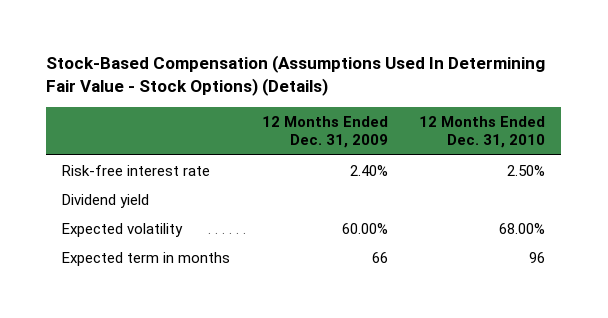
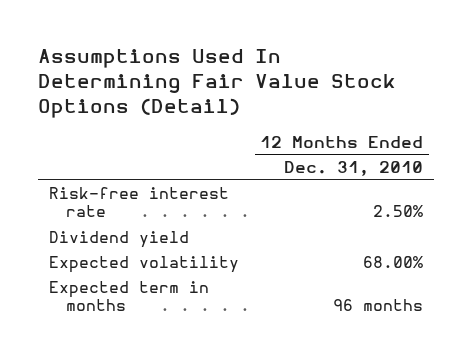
- Stock-Based Compensation (Assumptions Used In Determining Fair Value - Stock Options) (Details)
+ Assumptions Used In Determining Fair Value Stock Options (Detail)
- | 12 Months Ended Dec. 31, 2009 | 12 Months Ended Dec. 31, 2010
+ | 12 Months Ended Dec. 31, 2010
- Expected term in months | 66 | 96
+ Expected term in months | 96 months

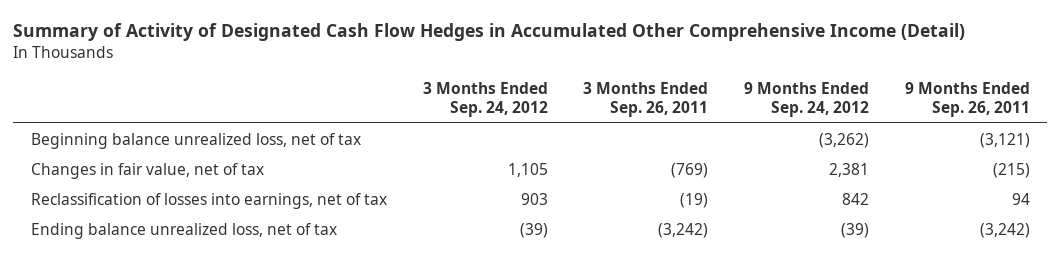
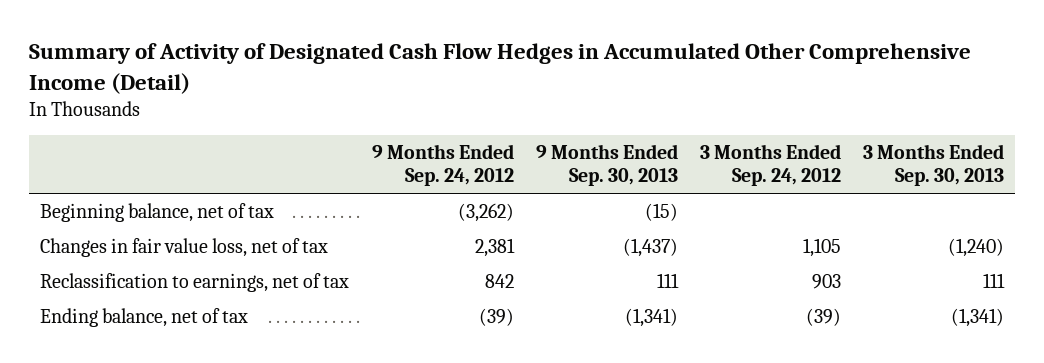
- | 3 Months Ended Sep. 24, 2012 | 3 Months Ended Sep. 26, 2011 | 9 Months Ended Sep. 24, 2012 | 9 Months Ended Sep. 26, 2011
+ | 9 Months Ended Sep. 24, 2012 | 9 Months Ended Sep. 30, 2013 | 3 Months Ended Sep. 24, 2012 | 3 Months Ended Sep. 30, 2013
- Beginning balance unrealized loss, net of tax | | | (3,262) | (3,121)
- Changes in fair value, net of tax | 1,105 | (769) | 2,381 | (215)
- Reclassification of losses into earnings, net of tax | 903 | (19) | 842 | 94
- Ending balance unrealized loss, net of tax | (39) | (3,242) | (39) | (3,242)
+ Beginning balance, net of tax | (3,262) | (15) | |
+ Changes in fair value loss, net of tax | 2,381 | (1,437) | 1,105 | (1,240)
+ Reclassification to earnings, net of tax | 842 | 111 | 903 | 111
+ Ending balance, net of tax | (39) | (1,341) | (39) | (1,341)

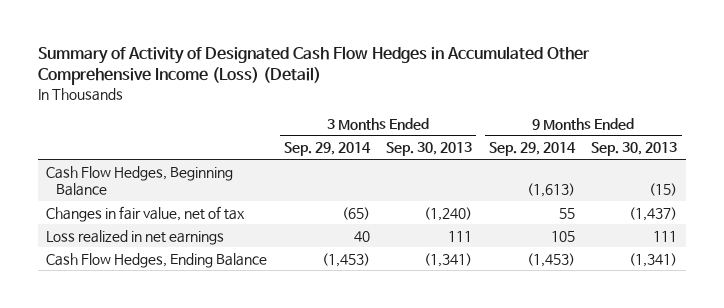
- Summary of Activity of Designated Cash Flow Hedges in Accumulated Other Comprehensive Income (Detail)
+ Summary of Activity of Designated Cash Flow Hedges in Accumulated Other Comprehensive Income (Loss) (Detail)
- | 9 Months Ended Sep. 24, 2012 | 9 Months Ended Sep. 30, 2013 | 3 Months Ended Sep. 24, 2012 | 3 Months Ended Sep. 30, 2013
+ | 3 Months Ended Sep. 29, 2014 | 3 Months Ended Sep. 30, 2013 | 9 Months Ended Sep. 29, 2014 | 9 Months Ended Sep. 30, 2013
- Beginning balance, net of tax | (3,262) | (15) | |
- Changes in fair value loss, net of tax | 2,381 | (1,437) | 1,105 | (1,240)
- Reclassification to earnings, net of tax | 842 | 111 | 903 | 111
- Ending balance, net of tax | (39) | (1,341) | (39) | (1,341)
+ Cash Flow Hedges, Beginning Balance | | | (1,613) | (15)
+ Changes in fair value, net of tax | (65) | (1,240) | 55 | (1,437)
+ Loss realized in net earnings | 40 | 111 | 105 | 111
+ Cash Flow Hedges, Ending Balance | (1,453) | (1,341) | (1,453) | (1,341)

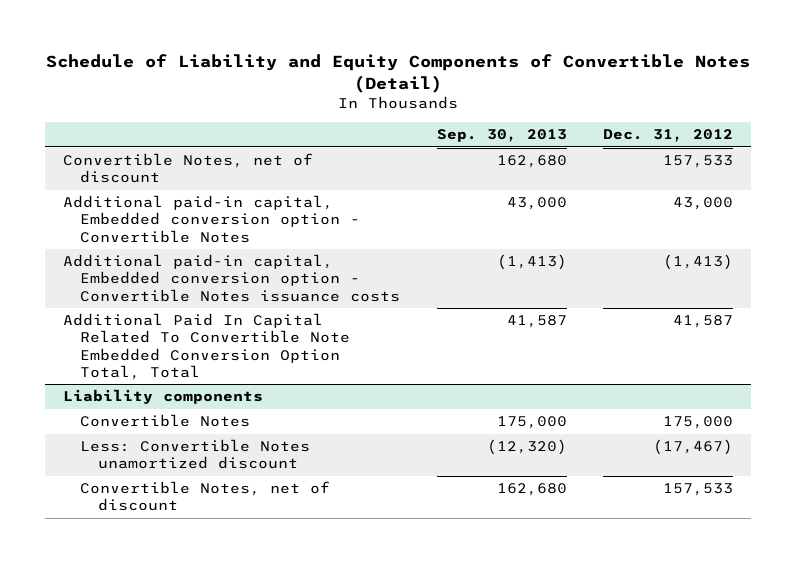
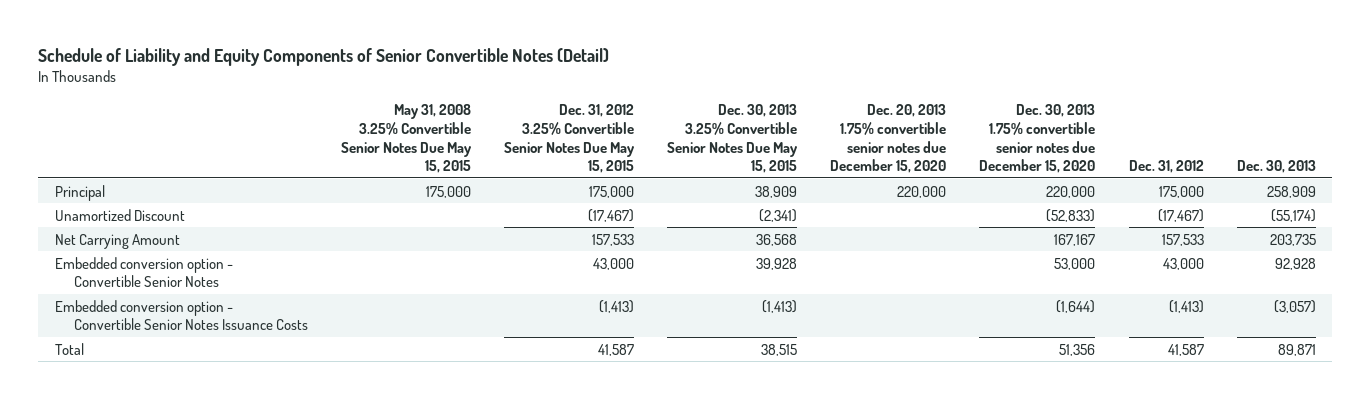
- Schedule of Liability and Equity Components of Convertible Notes (Detail)
+ Schedule of Liability and Equity Components of Senior Convertible Notes (Detail)
- | Sep. 30, 2013 | Dec. 31, 2012
+ | May 31, 2008 3.25% Convertible Senior Notes Due May 15, 2015 | Dec. 31, 2012 3.25% Convertible Senior Notes Due May 15, 2015 | Dec. 30, 2013 3.25% Convertible Senior Notes Due May 15, 2015 | Dec. 20, 2013 1.75% convertible senior notes due December 15, 2020 | Dec. 30, 2013 1.75% convertible senior notes due December 15, 2020 | Dec. 31, 2012 | Dec. 30, 2013
- Convertible Notes, net of discount | 162,680 | 157,533
- Additional paid-in capital, Embedded conversion option - Convertible Notes | 43,000 | 43,000
- Additional paid-in capital, Embedded conversion option - Convertible Notes issuance costs | (1,413) | (1,413)
- Additional Paid In Capital Related To Convertible Note Embedded Conversion Option Total, Total | 41,587 | 41,587
- Liability components
- Convertible Notes | 175,000 | 175,000
- Less: Convertible Notes unamortized discount | (12,320) | (17,467)
- Convertible Notes, net of discount | 162,680 | 157,533
+ Principal | 175,000 | 175,000 | 38,909 | 220,000 | 220,000 | 175,000 | 258,909
+ Unamortized Discount | | (17,467) | (2,341) | | (52,833) | (17,467) | (55,174)
+ Net Carrying Amount | | 157,533 | 36,568 | | 167,167 | 157,533 | 203,735
+ Embedded conversion option - Convertible Senior Notes | | 43,000 | 39,928 | | 53,000 | 43,000 | 92,928
+ Embedded conversion option - Convertible Senior Notes Issuance Costs | | (1,413) | (1,413) | | (1,644) | (1,413) | (3,057)
+ Total | | 41,587 | 38,515 | | 51,356 | 41,587 | 89,871

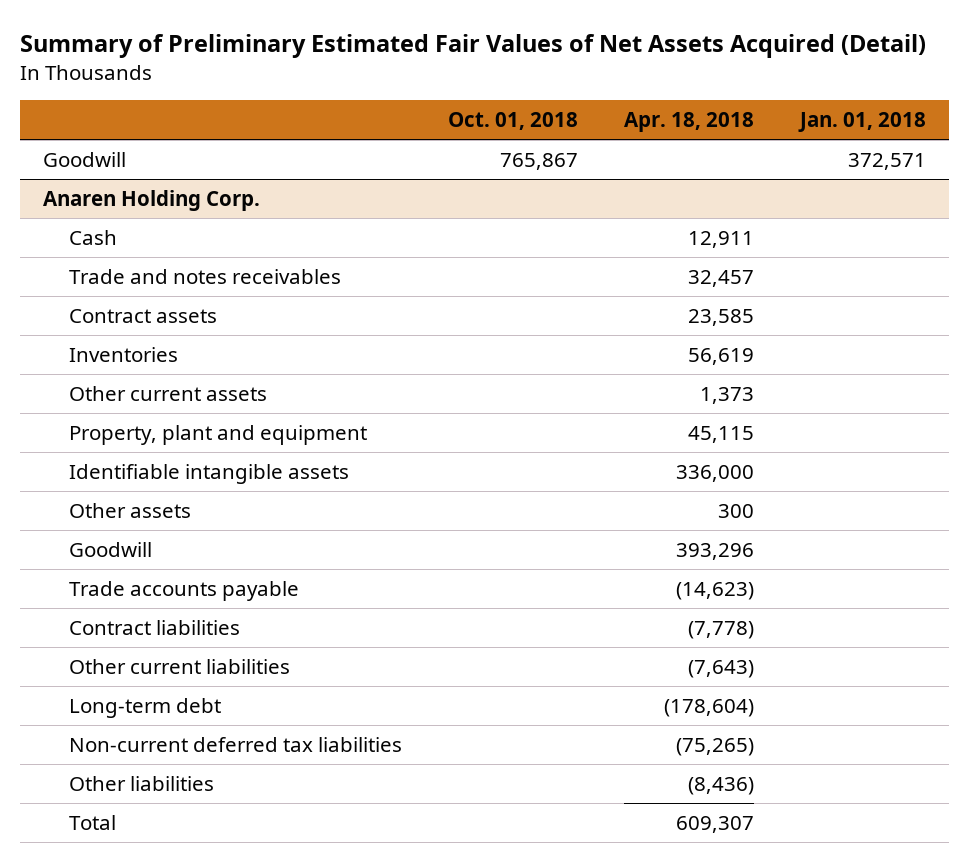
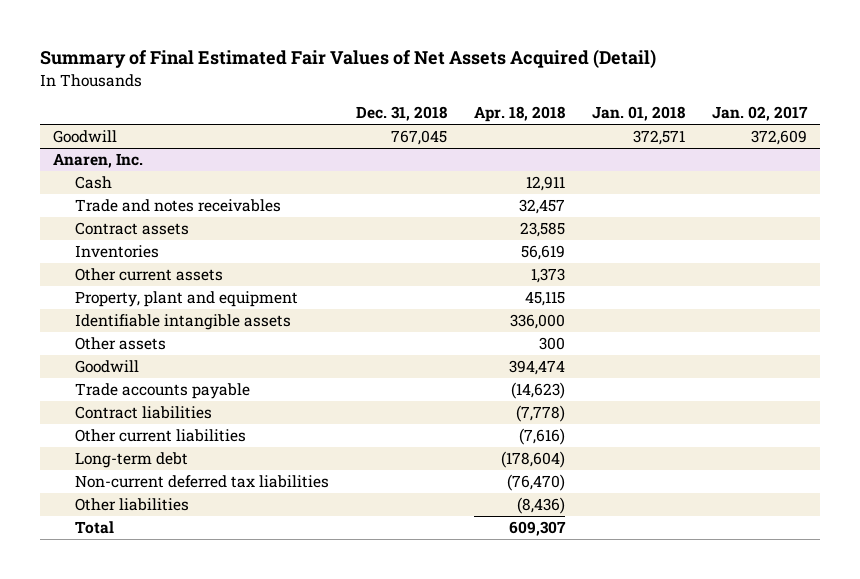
- Summary of Preliminary Estimated Fair Values of Net Assets Acquired (Detail)
+ Summary of Final Estimated Fair Values of Net Assets Acquired (Detail)
- | Oct. 01, 2018 | Apr. 18, 2018 | Jan. 01, 2018
+ | Dec. 31, 2018 | Apr. 18, 2018 | Jan. 01, 2018 | Jan. 02, 2017
- Anaren Holding Corp.
+ Anaren, Inc.
- Goodwill | | 393,296 |
+ Goodwill | | 394,474 | |
- Other current liabilities | | (7,643) |
+ Other current liabilities | | (7,616) | |
- Non-current deferred tax liabilities | | (75,265) |
+ Non-current deferred tax liabilities | | (76,470) | |

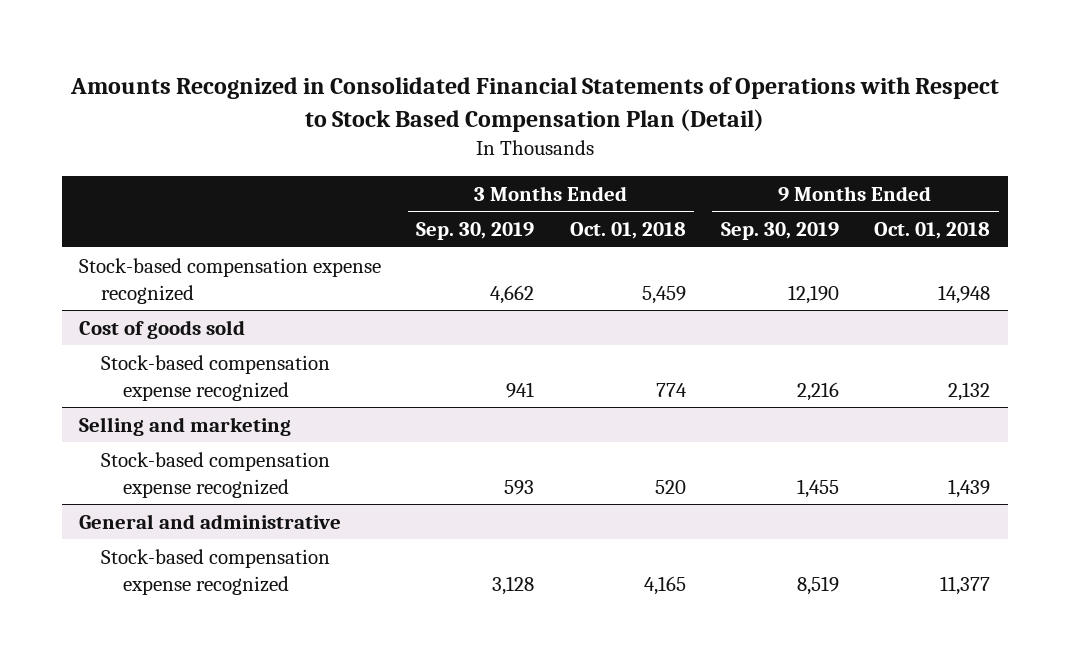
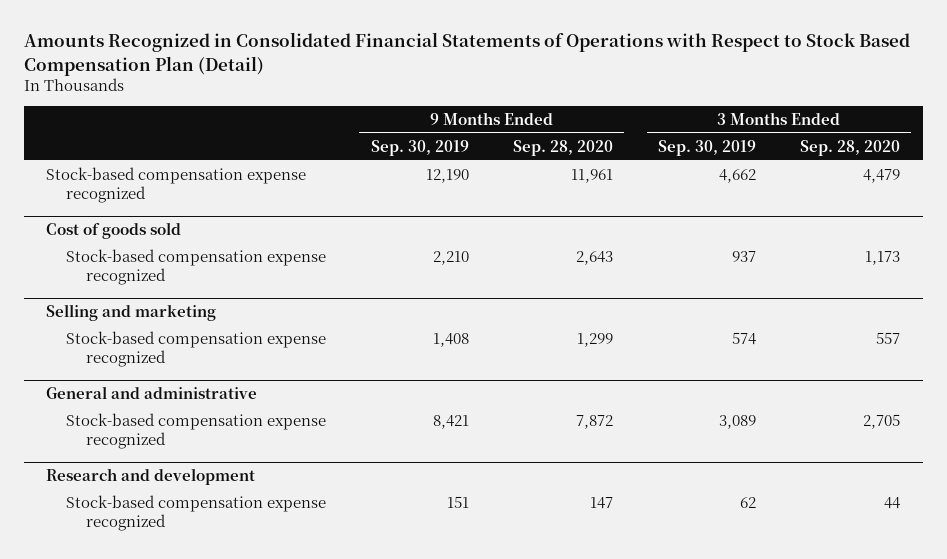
- | 3 Months Ended Sep. 30, 2019 | 3 Months Ended Oct. 01, 2018 | 9 Months Ended Sep. 30, 2019 | 9 Months Ended Oct. 01, 2018
+ | 9 Months Ended Sep. 30, 2019 | 9 Months Ended Sep. 28, 2020 | 3 Months Ended Sep. 30, 2019 | 3 Months Ended Sep. 28, 2020
@ Cost of goods sold
- Stock-based compensation expense recognized | 941 | 774 | 2,216 | 2,132
+ Stock-based compensation expense recognized | 2,210 | 2,643 | 937 | 1,173
@ Selling and marketing
- Stock-based compensation expense recognized | 593 | 520 | 1,455 | 1,439
+ Stock-based compensation expense recognized | 1,408 | 1,299 | 574 | 557
@ General and administrative
- Stock-based compensation expense recognized | 3,128 | 4,165 | 8,519 | 11,377
+ Stock-based compensation expense recognized | 8,421 | 7,872 | 3,089 | 2,705
+ Research and development
+ Stock-based compensation expense recognized | 151 | 147 | 62 | 44

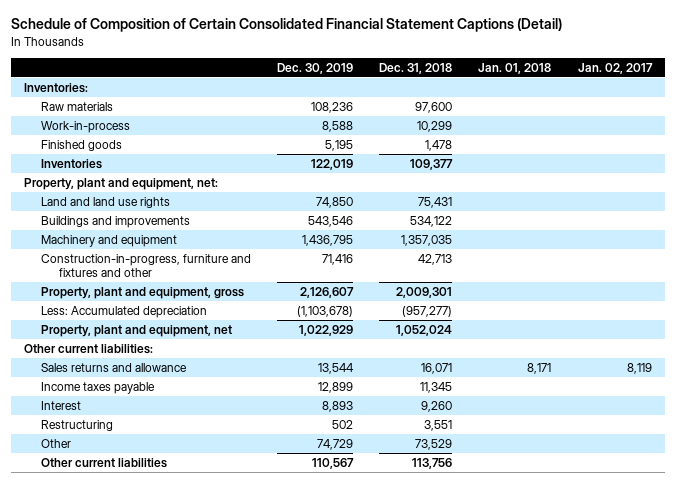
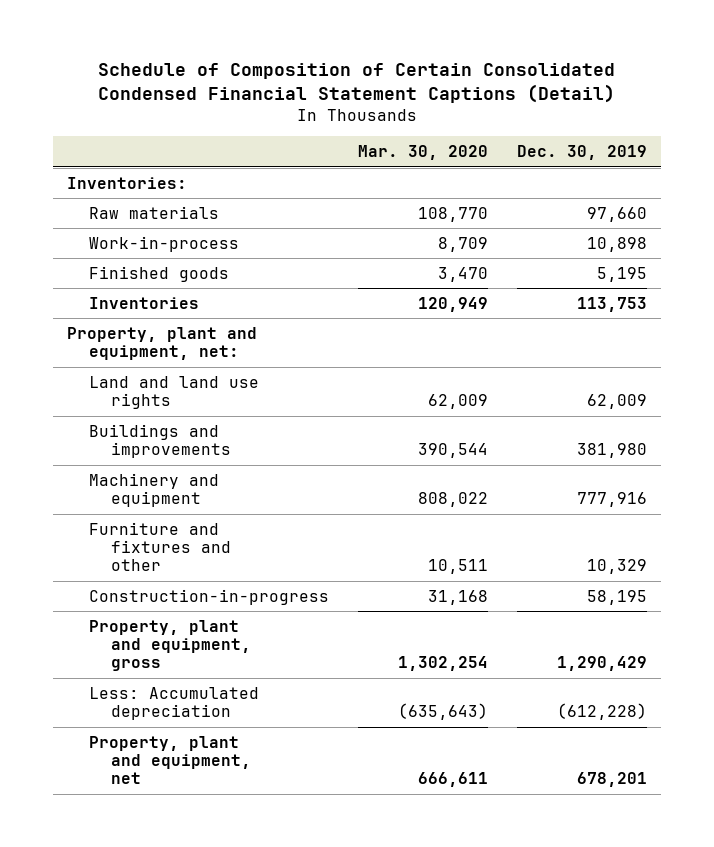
- Schedule of Composition of Certain Consolidated Financial Statement Captions (Detail)
+ Schedule of Composition of Certain Consolidated Condensed Financial Statement Captions (Detail)
- | Dec. 30, 2019 | Dec. 31, 2018 | Jan. 01, 2018 | Jan. 02, 2017
+ | Mar. 30, 2020 | Dec. 30, 2019
- Raw materials | 108,236 | 97,600 | |
- Work-in-process | 8,588 | 10,299 | |
+ Raw materials | 108,770 | 97,660
+ Work-in-process | 8,709 | 10,898
- Inventories | 122,019 | 109,377 | |
+ Inventories | 120,949 | 113,753
- Land and land use rights | 74,850 | 75,431 | |
- Buildings and improvements | 543,546 | 534,122 | |
- Machinery and equipment | 1,436,795 | 1,357,035 | |
- Construction-in-progress, furniture and fixtures and other | 71,416 | 42,713 | |
- Property, plant and equipment, gross | 2,126,607 | 2,009,301 | |
- Less: Accumulated depreciation | (1,103,678) | (957,277) | |
- Property, plant and equipment, net | 1,022,929 | 1,052,024 | |
- Other current liabilities:
- Sales returns and allowance | 13,544 | 16,071 | 8,171 | 8,119
- Income taxes payable | 12,899 | 11,345 | |
- Interest | 8,893 | 9,260 | |
- Restructuring | 502 | 3,551 | |
- Other | 74,729 | 73,529 | |
- Other current liabilities | 110,567 | 113,756 | |
+ Land and land use rights | 62,009 | 62,009
+ Buildings and improvements | 390,544 | 381,980
+ Machinery and equipment | 808,022 | 777,916
+ Furniture and fixtures and other | 10,511 | 10,329
+ Construction-in-progress | 31,168 | 58,195
+ Property, plant and equipment, gross | 1,302,254 | 1,290,429
+ Less: Accumulated depreciation | (635,643) | (612,228)
+ Property, plant and equipment, net | 666,611 | 678,201

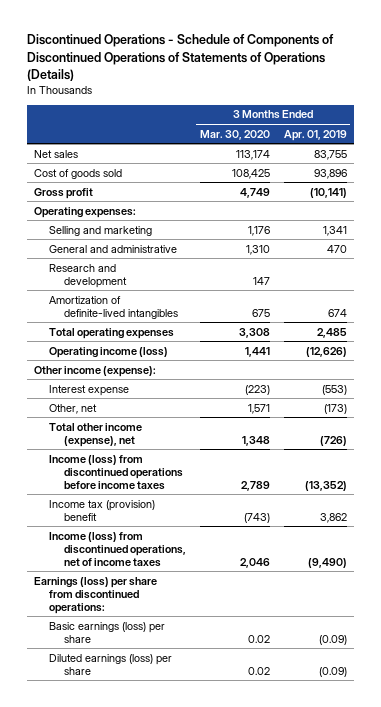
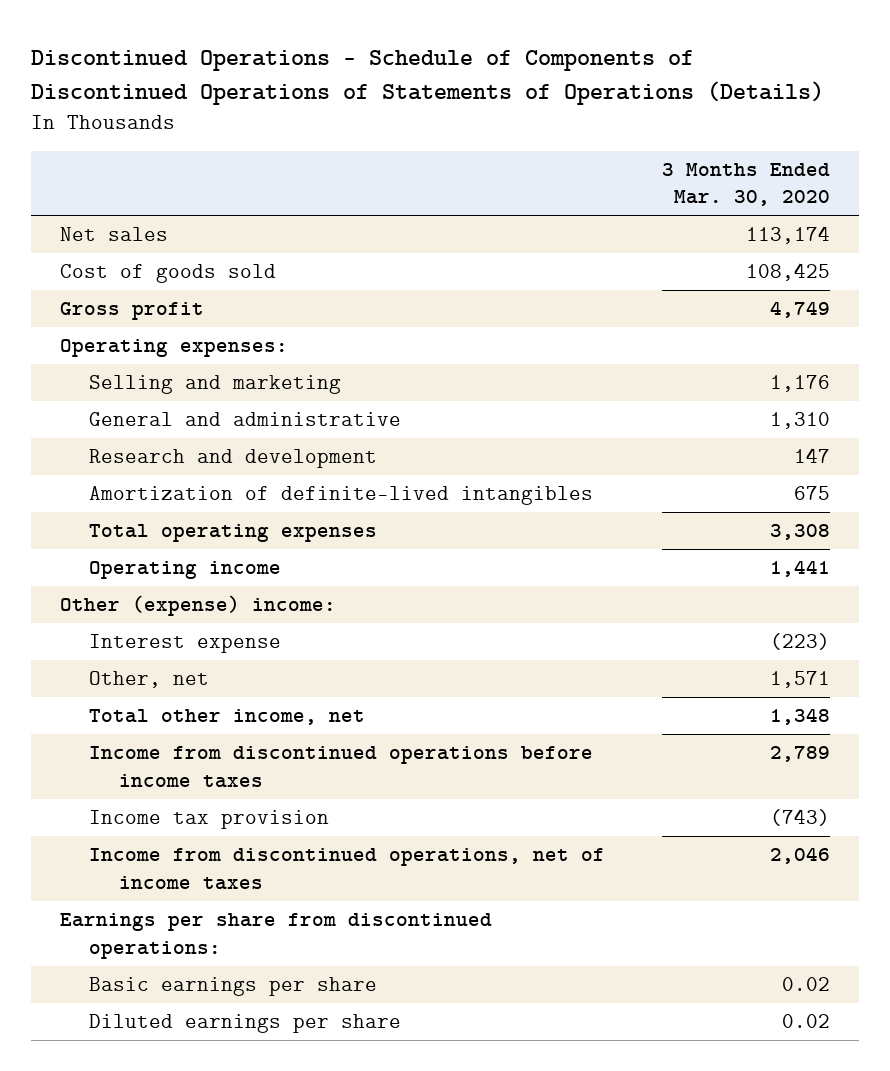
- | 3 Months Ended Mar. 30, 2020 | 3 Months Ended Apr. 01, 2019
+ | 3 Months Ended Mar. 30, 2020
- Operating income (loss) | 1,441 | (12,626)
- Other income (expense):
+ Operating income | 1,441
+ Other (expense) income:
- Total other income (expense), net | 1,348 | (726)
- Income (loss) from discontinued operations before income taxes | 2,789 | (13,352)
- Income tax (provision) benefit | (743) | 3,862
- Income (loss) from discontinued operations, net of income taxes | 2,046 | (9,490)
- Earnings (loss) per share from discontinued operations:
- Basic earnings (loss) per share | 0.02 | (0.09)
- Diluted earnings (loss) per share | 0.02 | (0.09)
+ Total other income, net | 1,348
+ Income from discontinued operations before income taxes | 2,789
+ Income tax provision | (743)
+ Income from discontinued operations, net of income taxes | 2,046
+ Earnings per share from discontinued operations:
+ Basic earnings per share | 0.02
+ Diluted earnings per share | 0.02

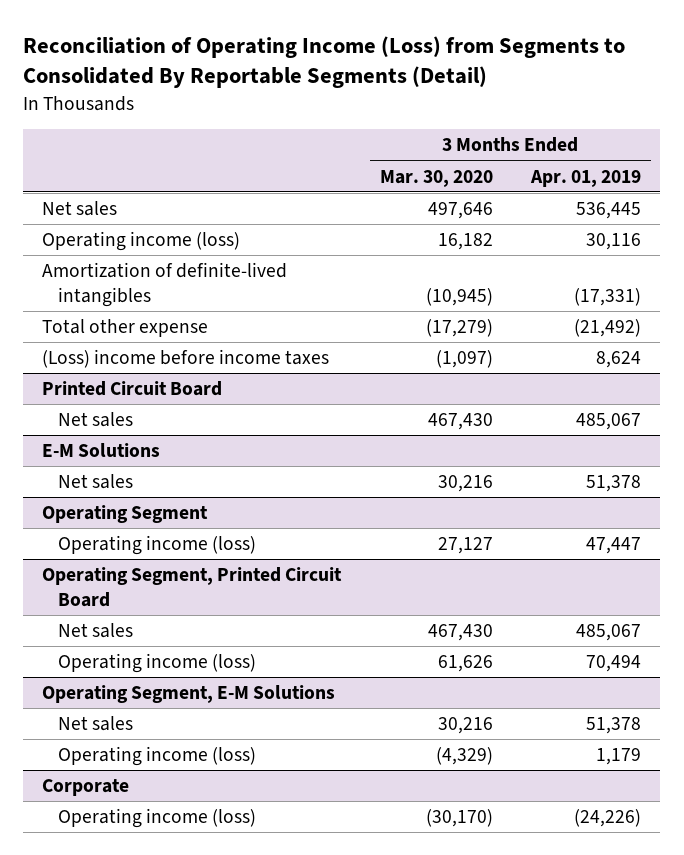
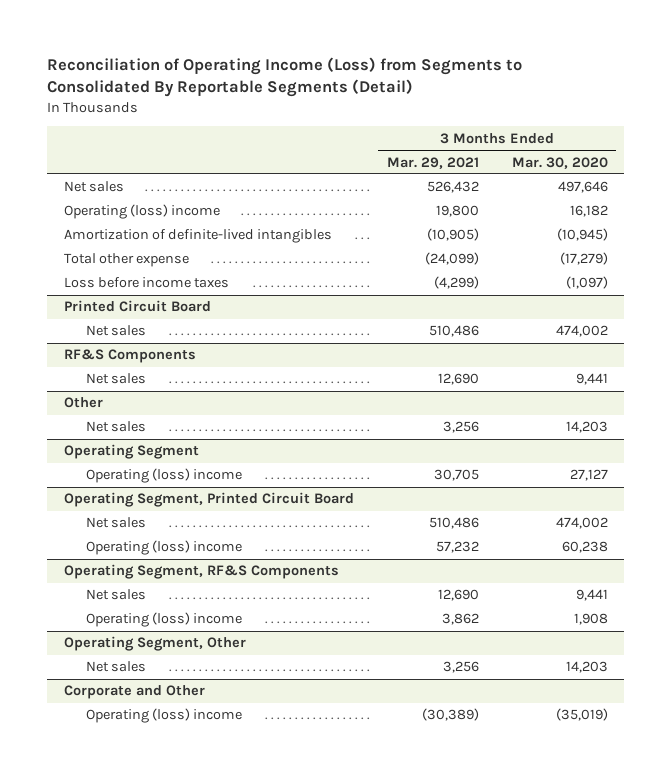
- | 3 Months Ended Mar. 30, 2020 | 3 Months Ended Apr. 01, 2019
+ | 3 Months Ended Mar. 29, 2021 | 3 Months Ended Mar. 30, 2020
- Operating income (loss) | 16,182 | 30,116
+ Operating (loss) income | 19,800 | 16,182
- (Loss) income before income taxes | (1,097) | 8,624
+ Loss before income taxes | (4,299) | (1,097)
@ Printed Circuit Board
- Net sales | 467,430 | 485,067
- E-M Solutions
- Net sales | 30,216 | 51,378
@ Printed Circuit Board
+ Net sales | 510,486 | 474,002
+ RF&S Components
+ Net sales | 12,690 | 9,441
+ Other
+ Net sales | 3,256 | 14,203
@ Operating Segment
- Operating income (loss) | 27,127 | 47,447
+ Operating (loss) income | 30,705 | 27,127
@ Operating Segment, Printed Circuit Board
- Net sales | 467,430 | 485,067
- Operating income (loss) | 61,626 | 70,494
- Operating Segment, E-M Solutions
- Net sales | 30,216 | 51,378
- Operating income (loss) | (4,329) | 1,179
- Corporate
- Operating income (loss) | (30,170) | (24,226)
@ Operating Segment, Printed Circuit Board
+ Net sales | 510,486 | 474,002
+ Operating (loss) income | 57,232 | 60,238
+ Operating Segment, RF&S Components
+ Net sales | 12,690 | 9,441
+ Operating (loss) income | 3,862 | 1,908
+ Operating Segment, Other
+ Net sales | 3,256 | 14,203
+ Corporate and Other
+ Operating (loss) income | (30,389) | (35,019)

